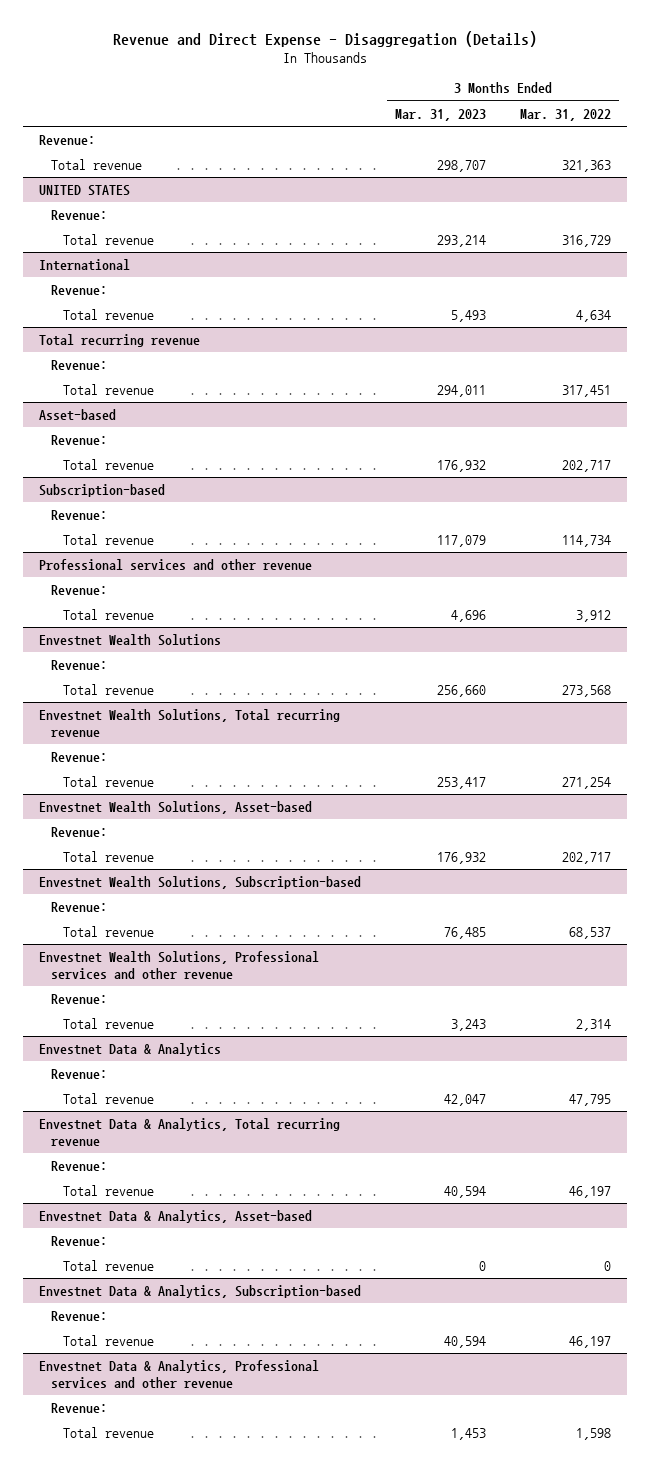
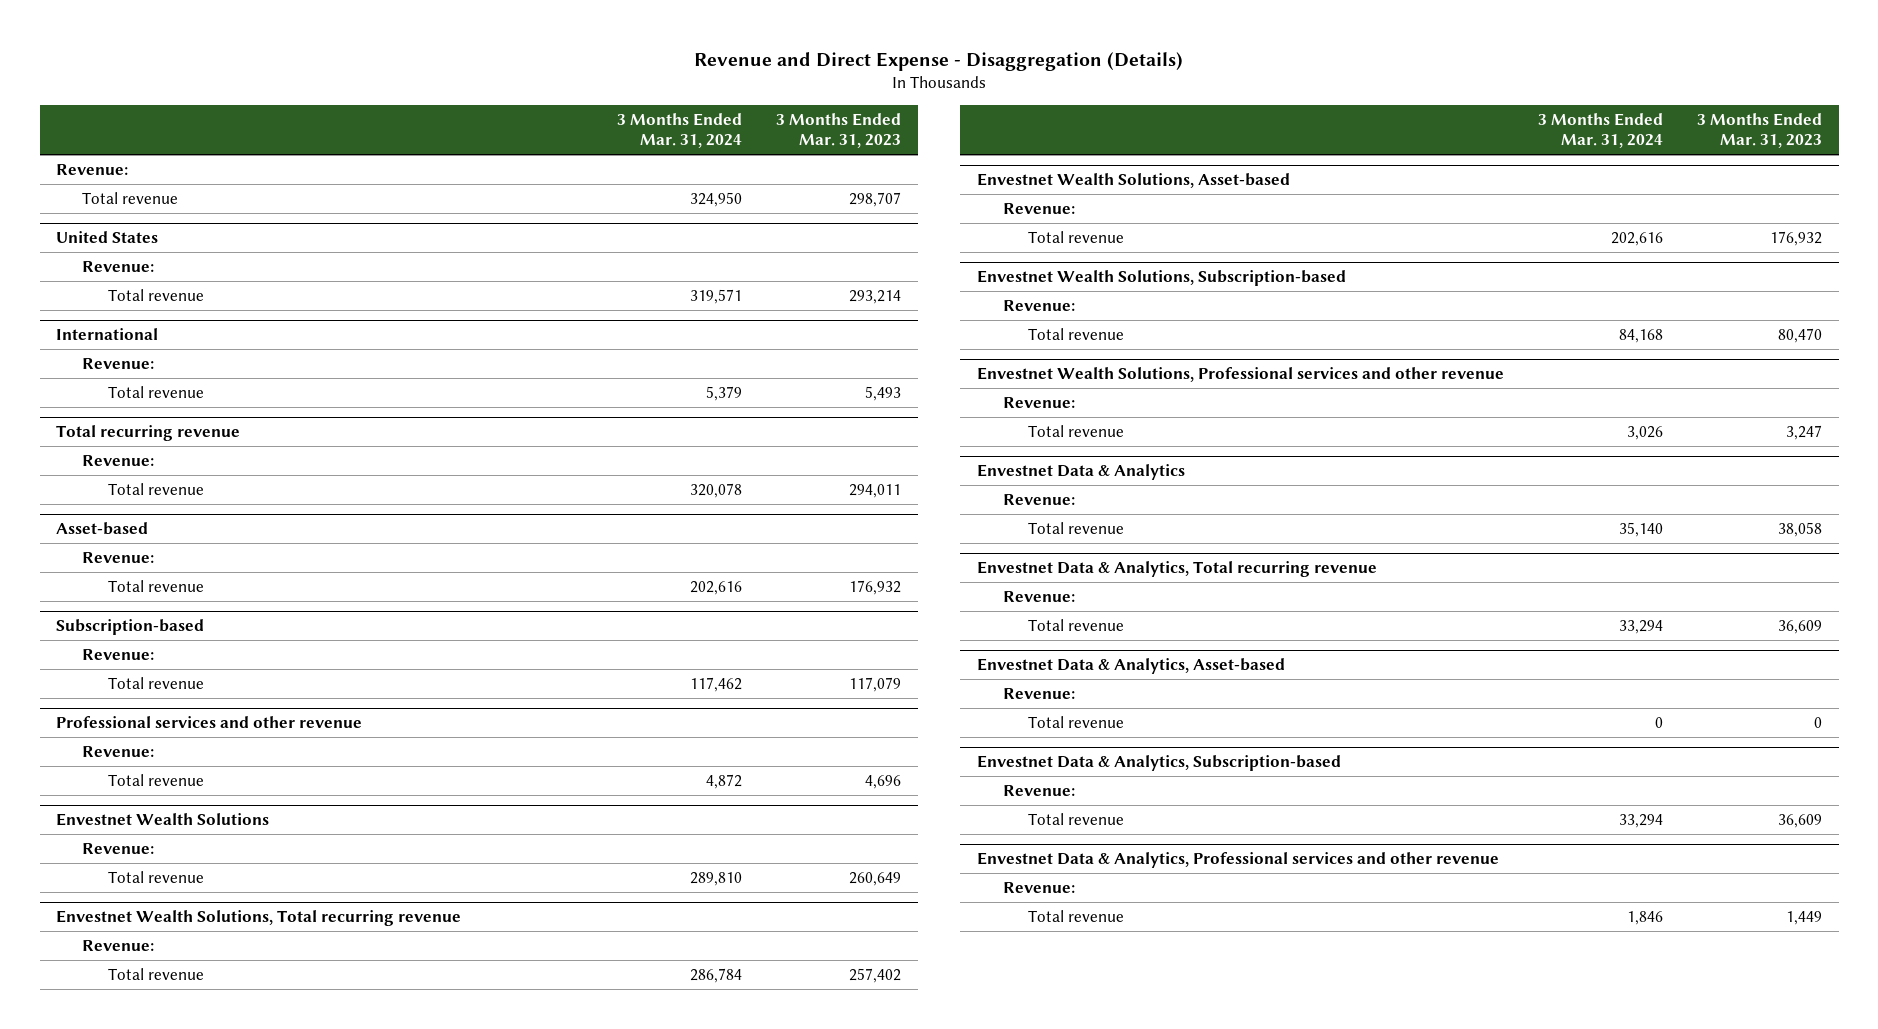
- | 3 Months Ended Mar. 31, 2023 | 3 Months Ended Mar. 31, 2022
+ | 3 Months Ended Mar. 31, 2024 | 3 Months Ended Mar. 31, 2023
- UNITED STATES
+ United States
@ Envestnet Wealth Solutions
- Total revenue | 256,660 | 273,568
+ Total revenue | 289,810 | 260,649
@ Envestnet Wealth Solutions, Total recurring revenue
- Total revenue | 253,417 | 271,254
+ Total revenue | 286,784 | 257,402
@ Envestnet Wealth Solutions, Subscription-based
- Total revenue | 76,485 | 68,537
+ Total revenue | 84,168 | 80,470
@ Envestnet Wealth Solutions, Professional services and other revenue
- Total revenue | 3,243 | 2,314
+ Total revenue | 3,026 | 3,247
@ Envestnet Data & Analytics
- Total revenue | 42,047 | 47,795
+ Total revenue | 35,140 | 38,058
@ Envestnet Data & Analytics, Total recurring revenue
- Total revenue | 40,594 | 46,197
+ Total revenue | 33,294 | 36,609
@ Envestnet Data & Analytics, Subscription-based
- Total revenue | 40,594 | 46,197
+ Total revenue | 33,294 | 36,609
@ Envestnet Data & Analytics, Professional services and other revenue
- Total revenue | 1,453 | 1,598
+ Total revenue | 1,846 | 1,449

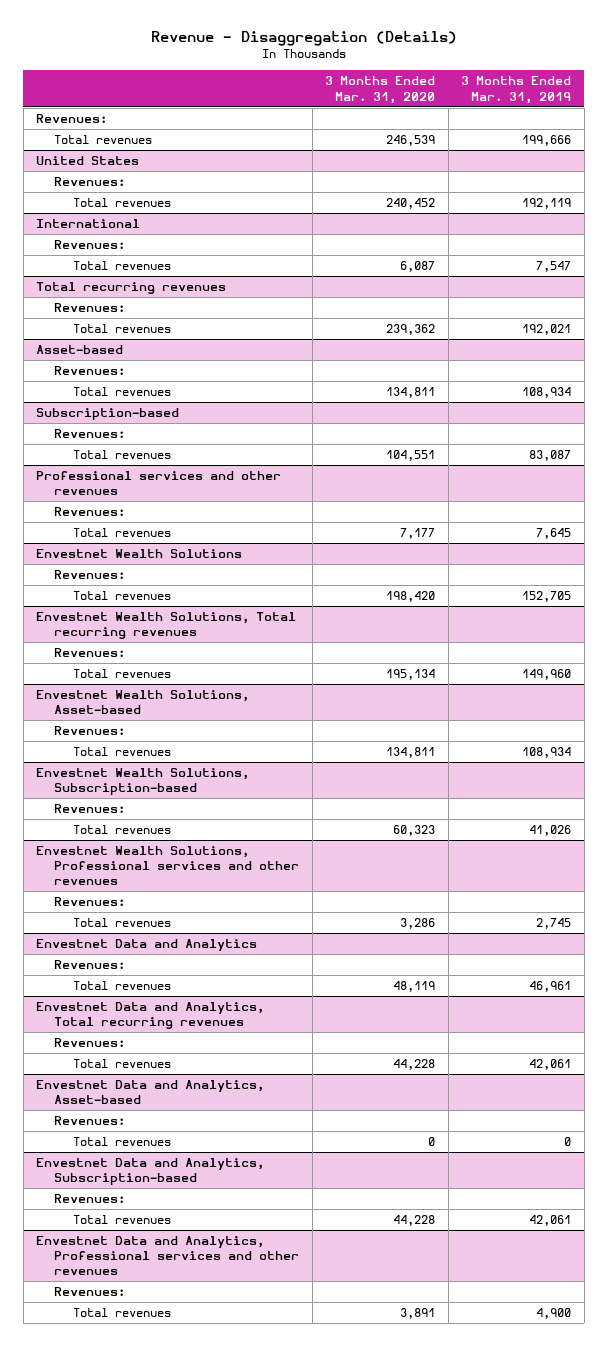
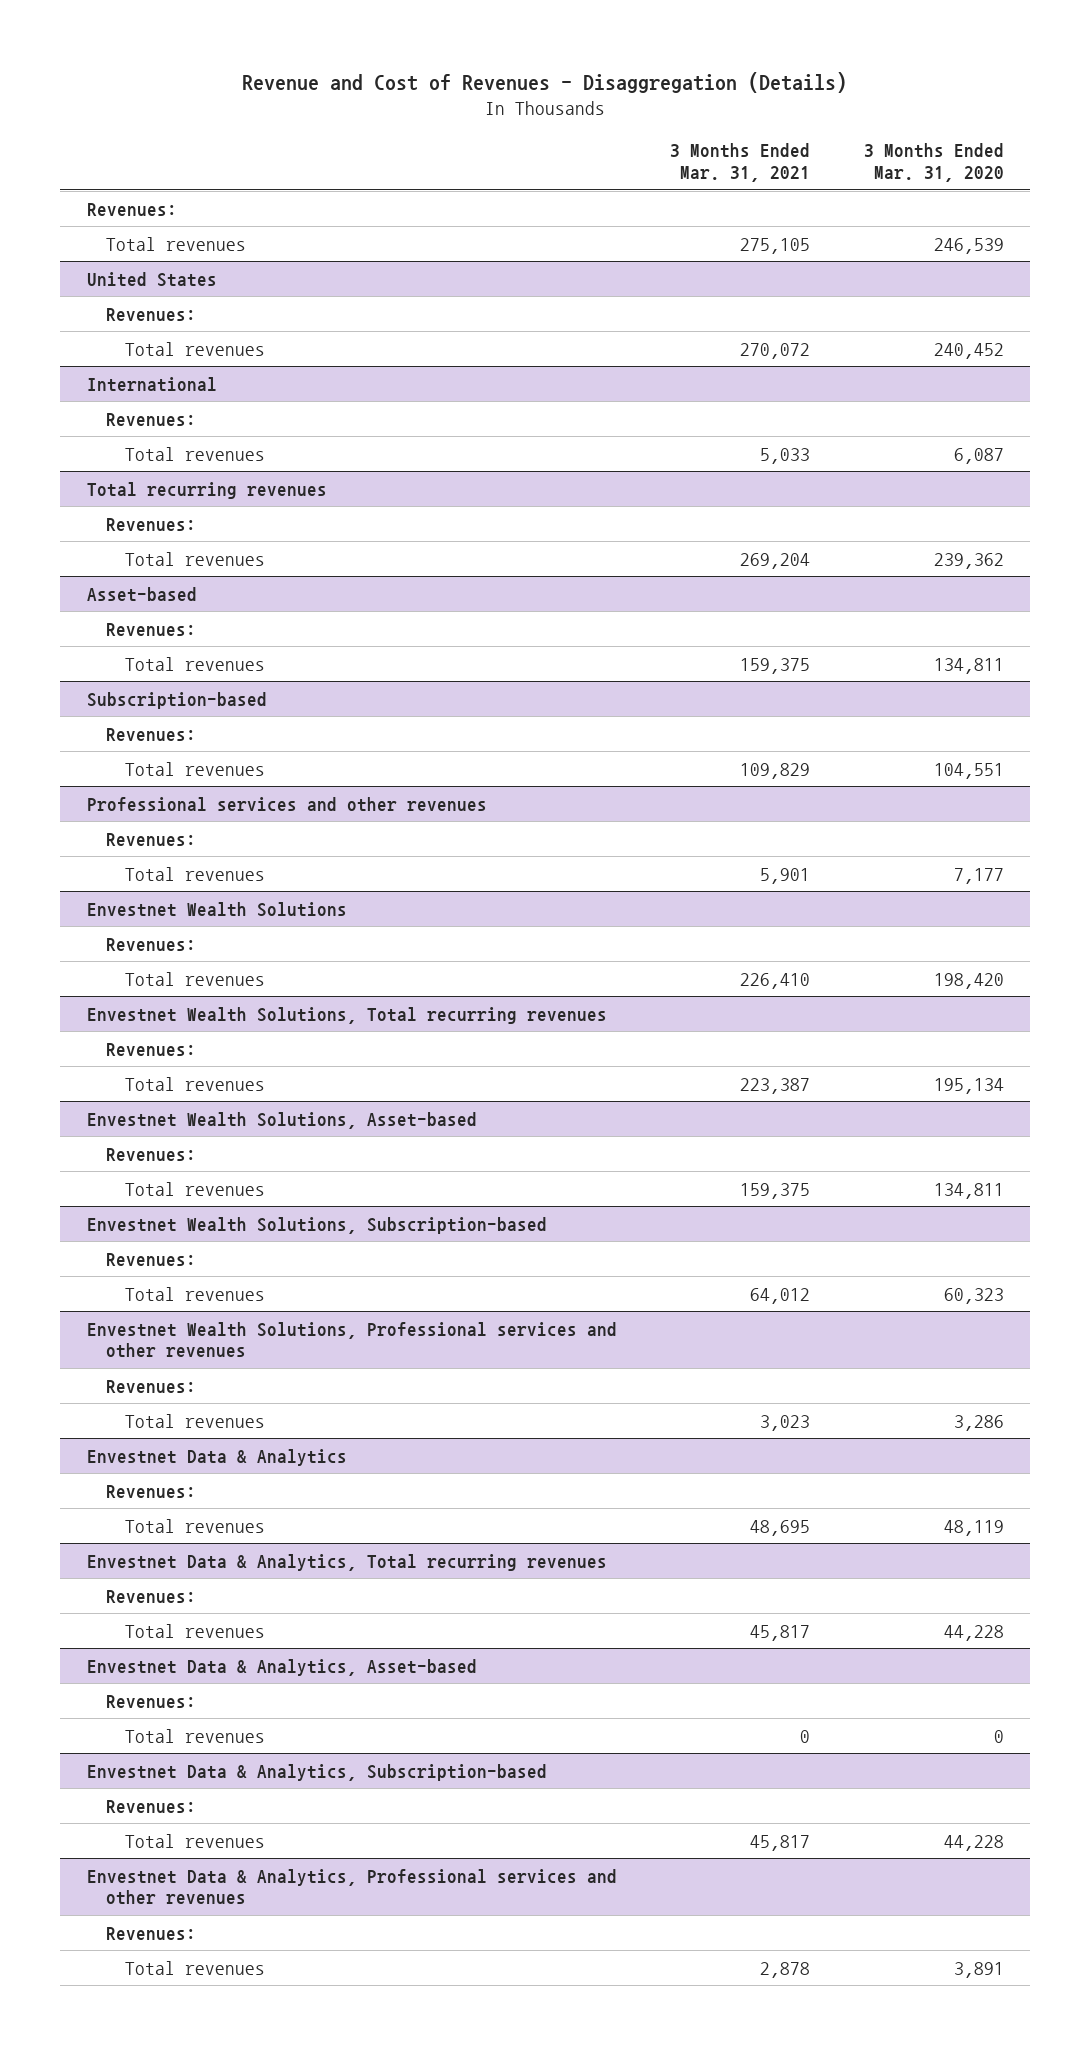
- Revenue - Disaggregation (Details)
+ Revenue and Cost of Revenues - Disaggregation (Details)
- | 3 Months Ended Mar. 31, 2020 | 3 Months Ended Mar. 31, 2019
+ | 3 Months Ended Mar. 31, 2021 | 3 Months Ended Mar. 31, 2020
- Envestnet Data and Analytics
+ Envestnet Data & Analytics
- Envestnet Data and Analytics, Total recurring revenues
+ Envestnet Data & Analytics, Total recurring revenues
- Envestnet Data and Analytics, Asset-based
+ Envestnet Data & Analytics, Asset-based
- Envestnet Data and Analytics, Subscription-based
+ Envestnet Data & Analytics, Subscription-based
- Envestnet Data and Analytics, Professional services and other revenues
+ Envestnet Data & Analytics, Professional services and other revenues

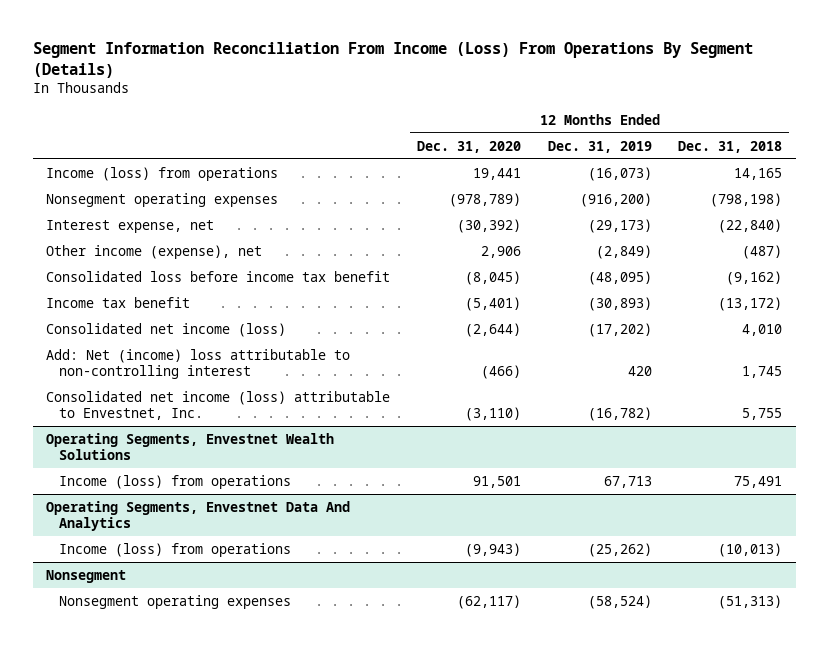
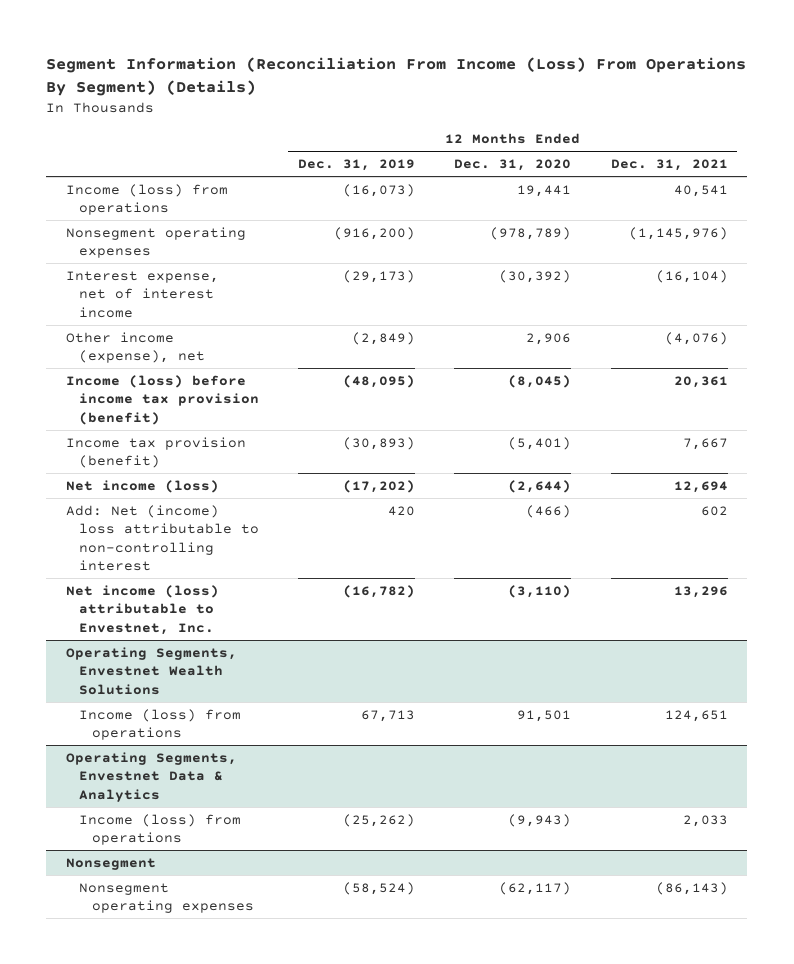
- Segment Information Reconciliation From Income (Loss) From Operations By Segment (Details)
+ Segment Information (Reconciliation From Income (Loss) From Operations By Segment) (Details)
- | 12 Months Ended Dec. 31, 2020 | 12 Months Ended Dec. 31, 2019 | 12 Months Ended Dec. 31, 2018
+ | 12 Months Ended Dec. 31, 2019 | 12 Months Ended Dec. 31, 2020 | 12 Months Ended Dec. 31, 2021
- Interest expense, net | (30,392) | (29,173) | (22,840)
+ Interest expense, net of interest income | (29,173) | (30,392) | (16,104)
- Consolidated loss before income tax benefit | (8,045) | (48,095) | (9,162)
- Income tax benefit | (5,401) | (30,893) | (13,172)
- Consolidated net income (loss) | (2,644) | (17,202) | 4,010
+ Income (loss) before income tax provision (benefit) | (48,095) | (8,045) | 20,361
+ Income tax provision (benefit) | (30,893) | (5,401) | 7,667
+ Net income (loss) | (17,202) | (2,644) | 12,694
- Consolidated net income (loss) attributable to Envestnet, Inc. | (3,110) | (16,782) | 5,755
+ Net income (loss) attributable to Envestnet, Inc. | (16,782) | (3,110) | 13,296
- Operating Segments, Envestnet Data And Analytics
+ Operating Segments, Envestnet Data & Analytics

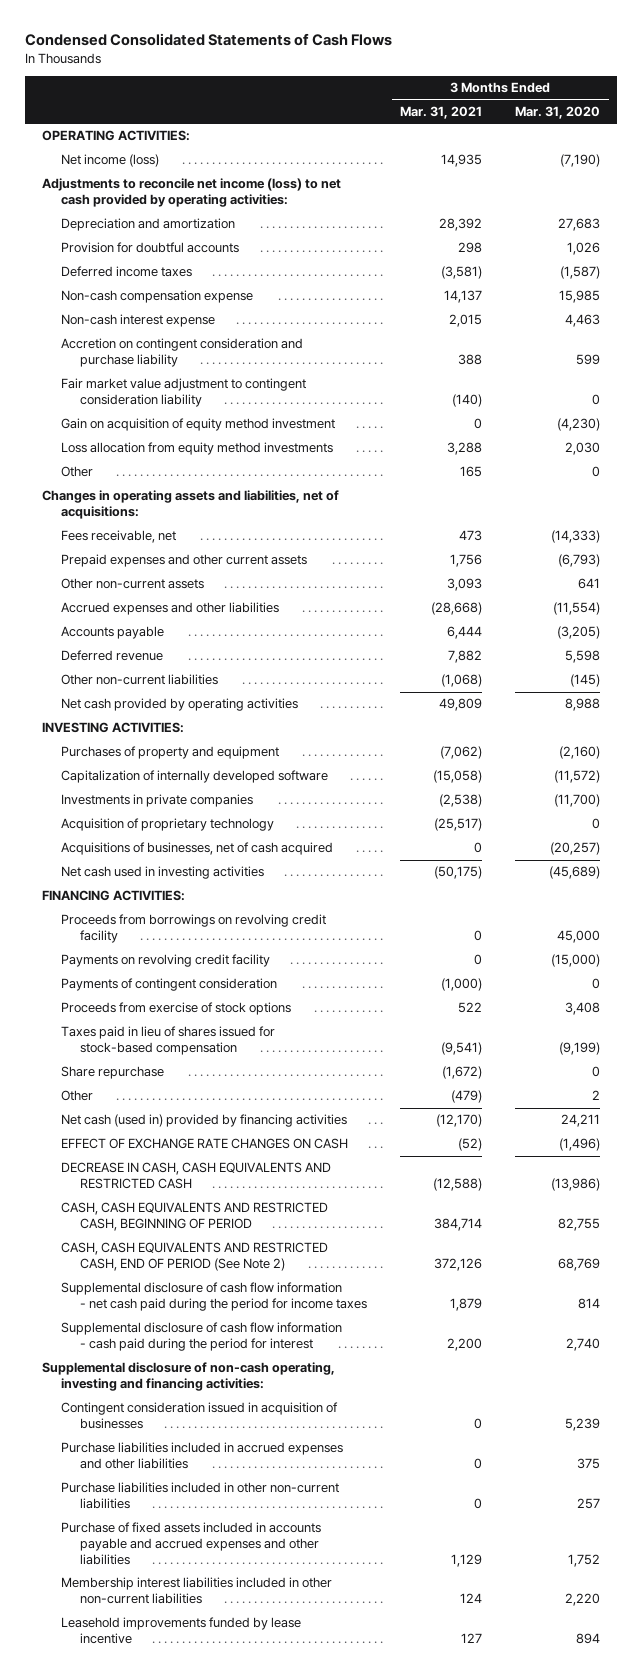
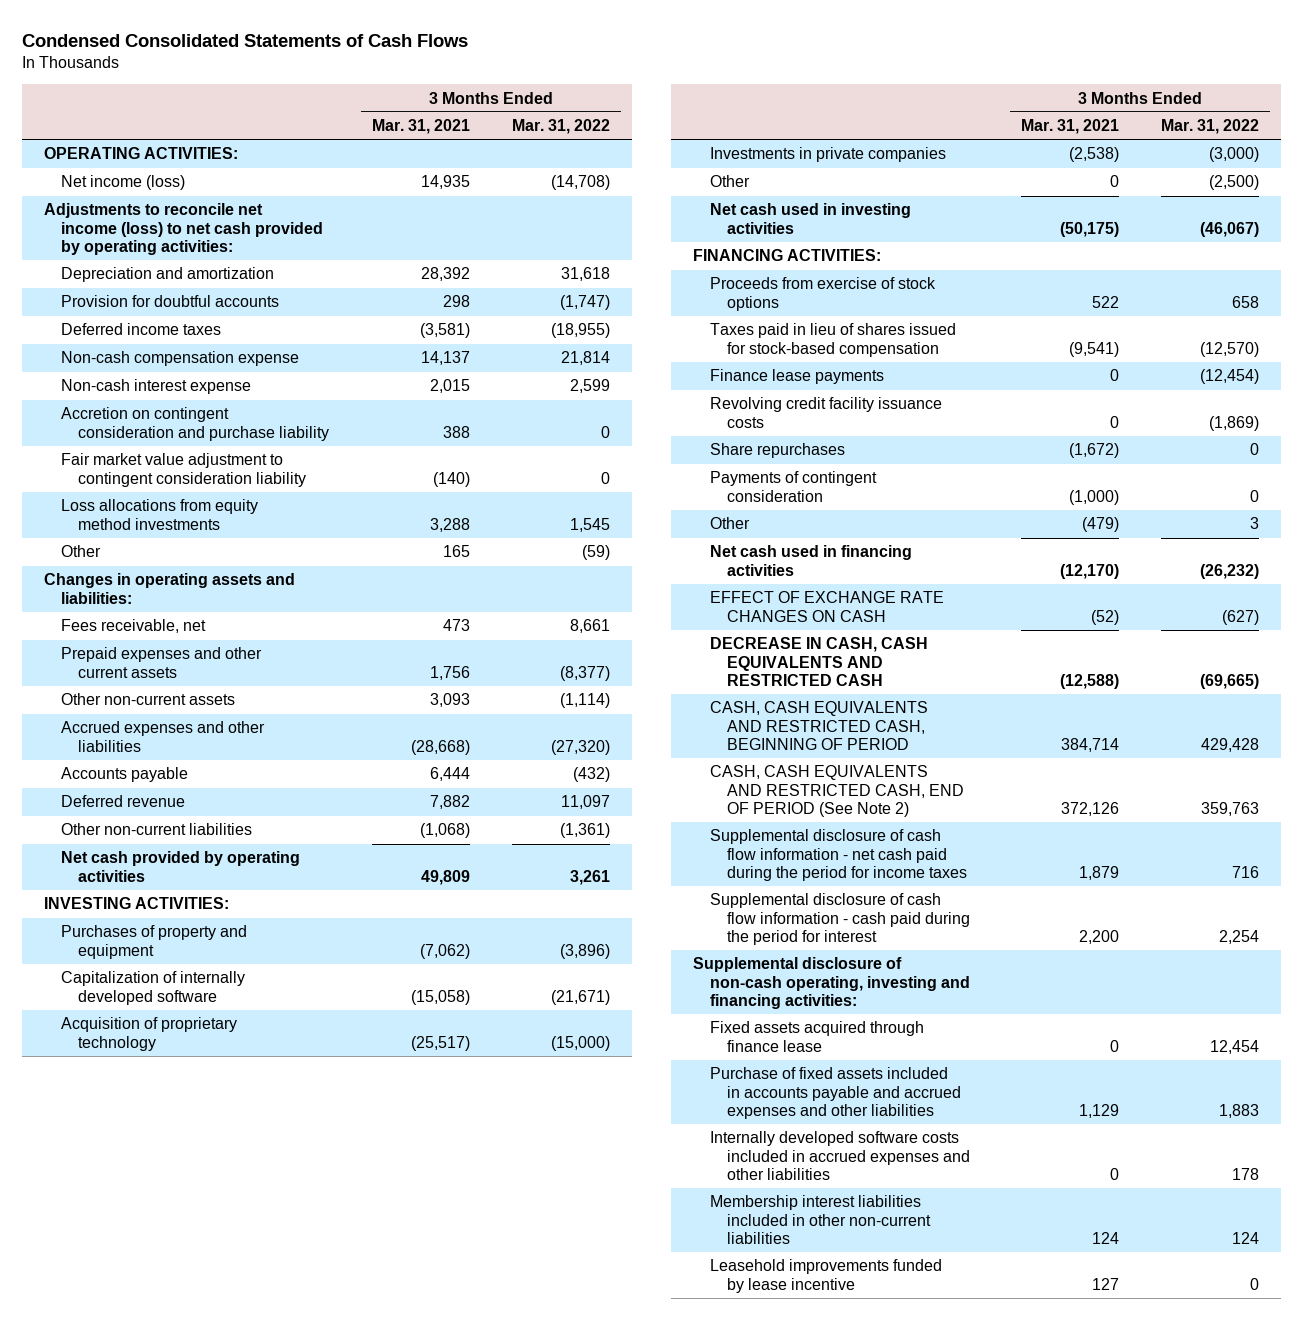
- | 3 Months Ended Mar. 31, 2021 | 3 Months Ended Mar. 31, 2020
+ | 3 Months Ended Mar. 31, 2021 | 3 Months Ended Mar. 31, 2022
- Gain on acquisition of equity method investment | 0 | (4,230)
- Loss allocation from equity method investments | 3,288 | 2,030
+ Loss allocations from equity method investments | 3,288 | 1,545
- Changes in operating assets and liabilities, net of acquisitions:
+ Changes in operating assets and liabilities:
- Acquisitions of businesses, net of cash acquired | 0 | (20,257)
moved down: Investments in private companies | (2,538) | (3,000)
+ Other | 0 | (2,500)
- Proceeds from borrowings on revolving credit facility | 0 | 45,000
- Payments on revolving credit facility | 0 | (15,000)
- Share repurchase | (1,672) | 0
+ Finance lease payments | 0 | (12,454)
+ Revolving credit facility issuance costs | 0 | (1,869)
+ Share repurchases | (1,672) | 0
moved down: Payments of contingent consideration | (1,000) | 0
- Net cash (used in) provided by financing activities | (12,170) | 24,211
+ Net cash used in financing activities | (12,170) | (26,232)
- Contingent consideration issued in acquisition of businesses | 0 | 5,239
- Purchase liabilities included in accrued expenses and other liabilities | 0 | 375
- Purchase liabilities included in other non-current liabilities | 0 | 257
+ Fixed assets acquired through finance lease | 0 | 12,454
+ Internally developed software costs included in accrued expenses and other liabilities | 0 | 178

